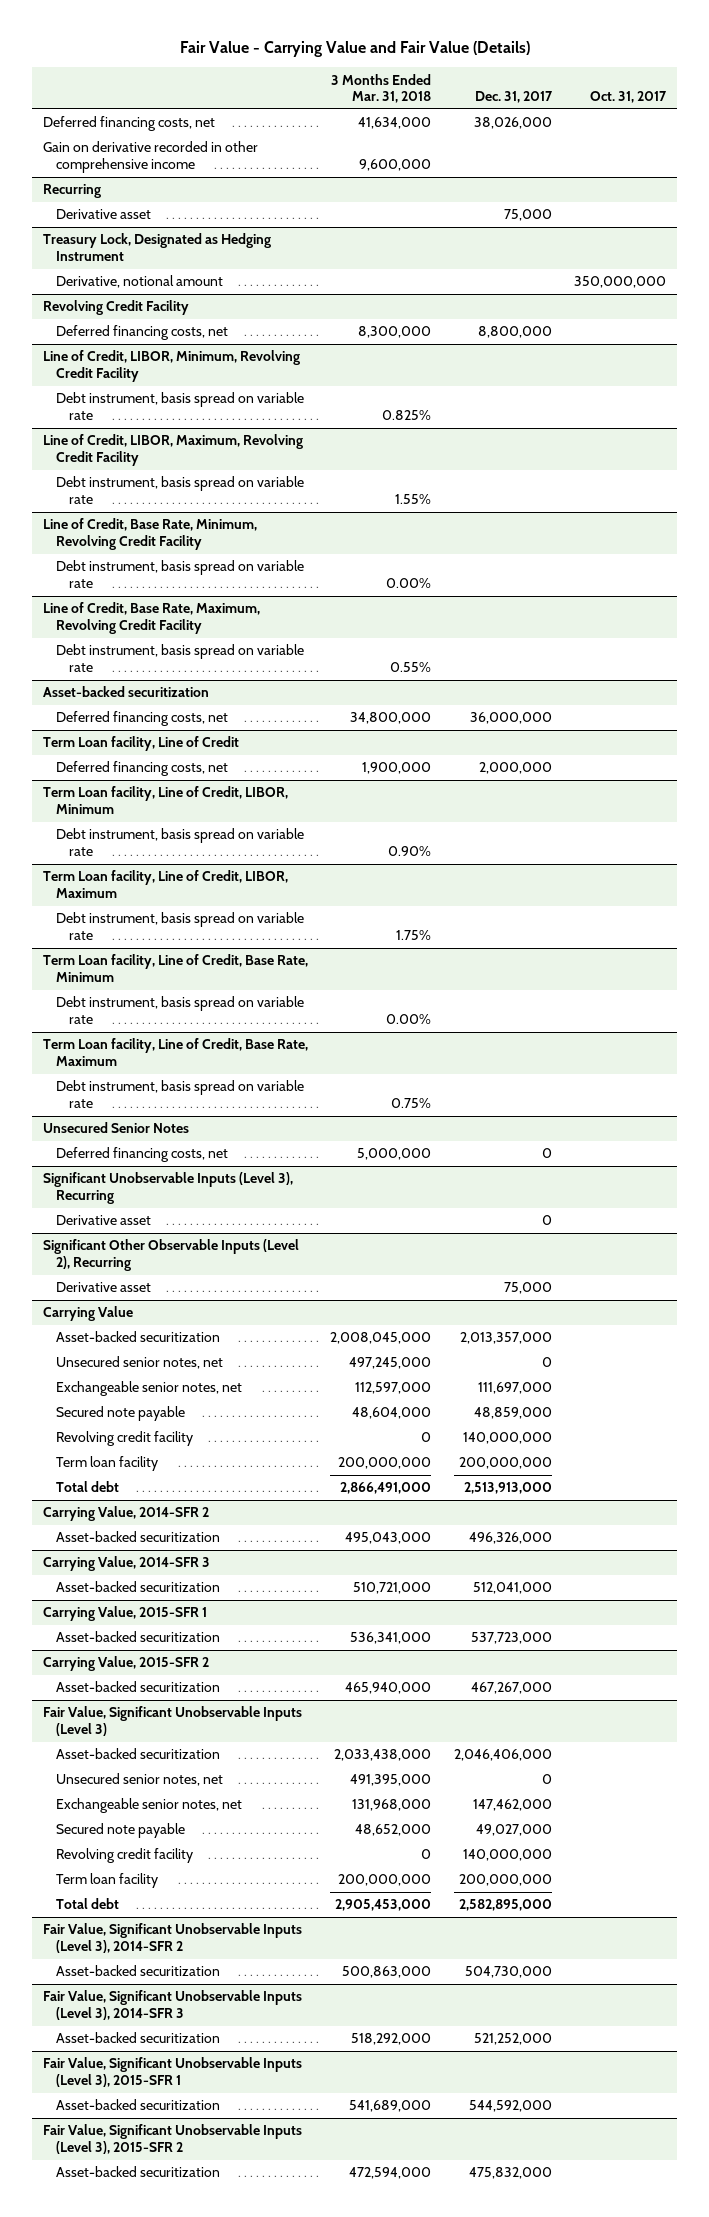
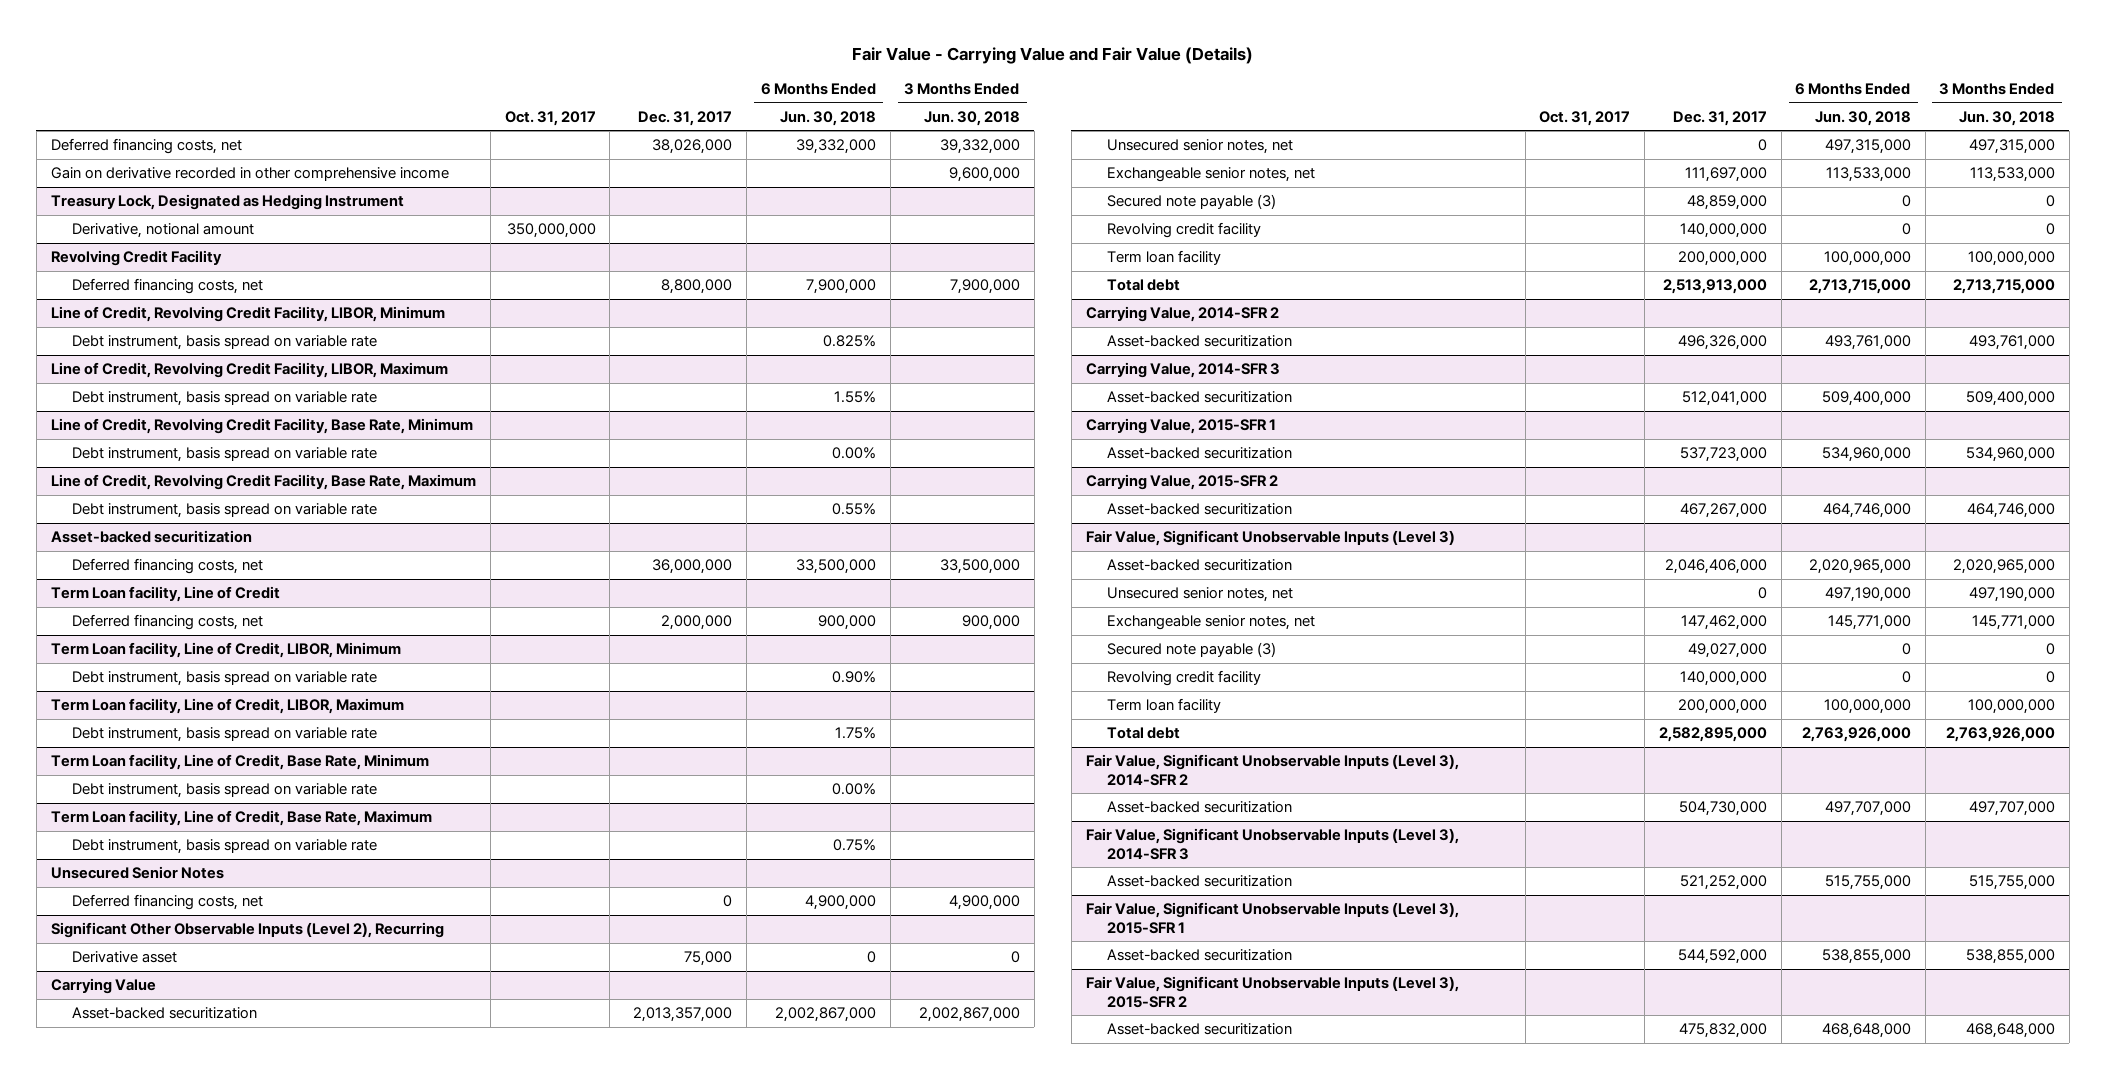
- | 3 Months Ended Mar. 31, 2018 | Dec. 31, 2017 | Oct. 31, 2017
+ | Oct. 31, 2017 | Dec. 31, 2017 | 6 Months Ended Jun. 30, 2018 | 3 Months Ended Jun. 30, 2018
- Recurring
- Derivative asset | | 75,000 |
- Line of Credit, LIBOR, Minimum, Revolving Credit Facility
+ Line of Credit, Revolving Credit Facility, LIBOR, Minimum
- Line of Credit, LIBOR, Maximum, Revolving Credit Facility
+ Line of Credit, Revolving Credit Facility, LIBOR, Maximum
- Line of Credit, Base Rate, Minimum, Revolving Credit Facility
+ Line of Credit, Revolving Credit Facility, Base Rate, Minimum
- Line of Credit, Base Rate, Maximum, Revolving Credit Facility
+ Line of Credit, Revolving Credit Facility, Base Rate, Maximum
- Significant Unobservable Inputs (Level 3), Recurring
- Derivative asset | | 0 |
@ Carrying Value
- Secured note payable | 48,604,000 | 48,859,000 |
+ Secured note payable (3) | | 48,859,000 | 0 | 0
@ Fair Value, Significant Unobservable Inputs (Level 3)
- Secured note payable | 48,652,000 | 49,027,000 |
+ Secured note payable (3) | | 49,027,000 | 0 | 0

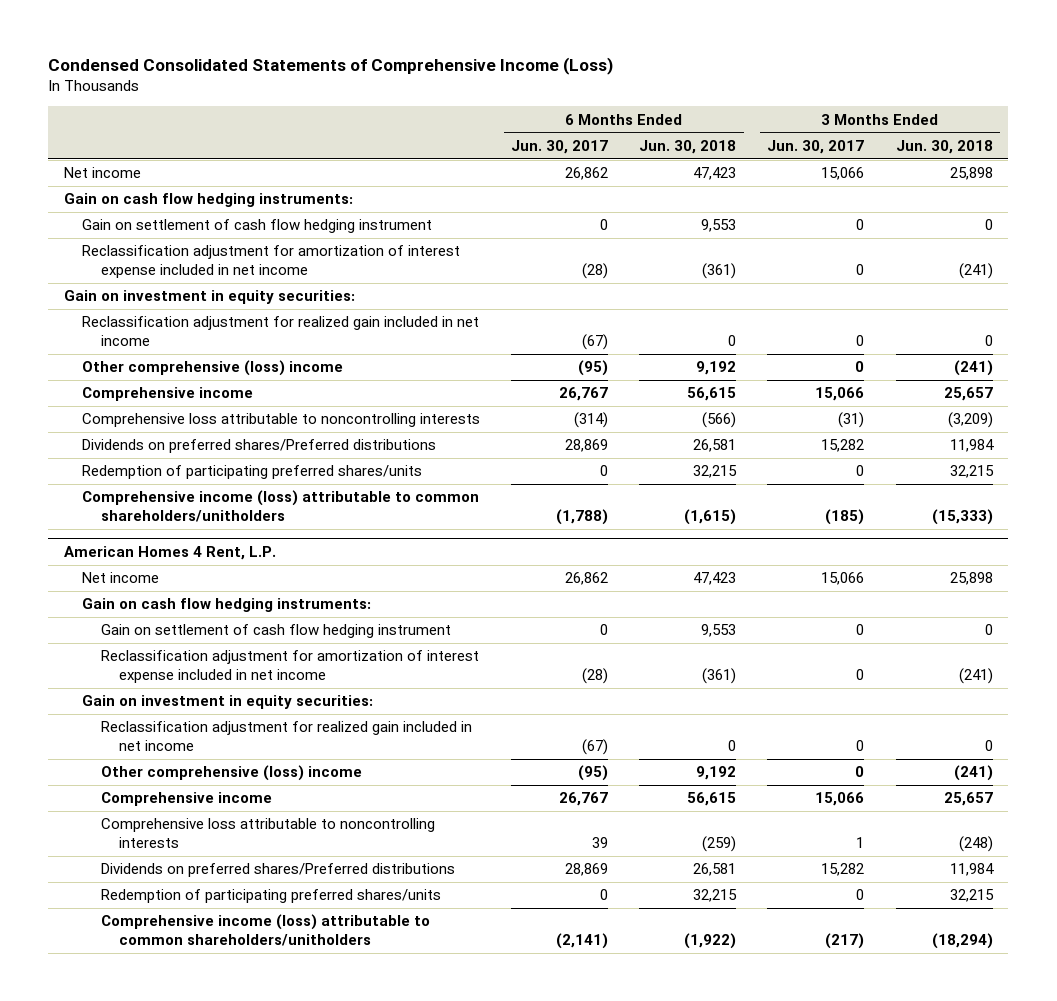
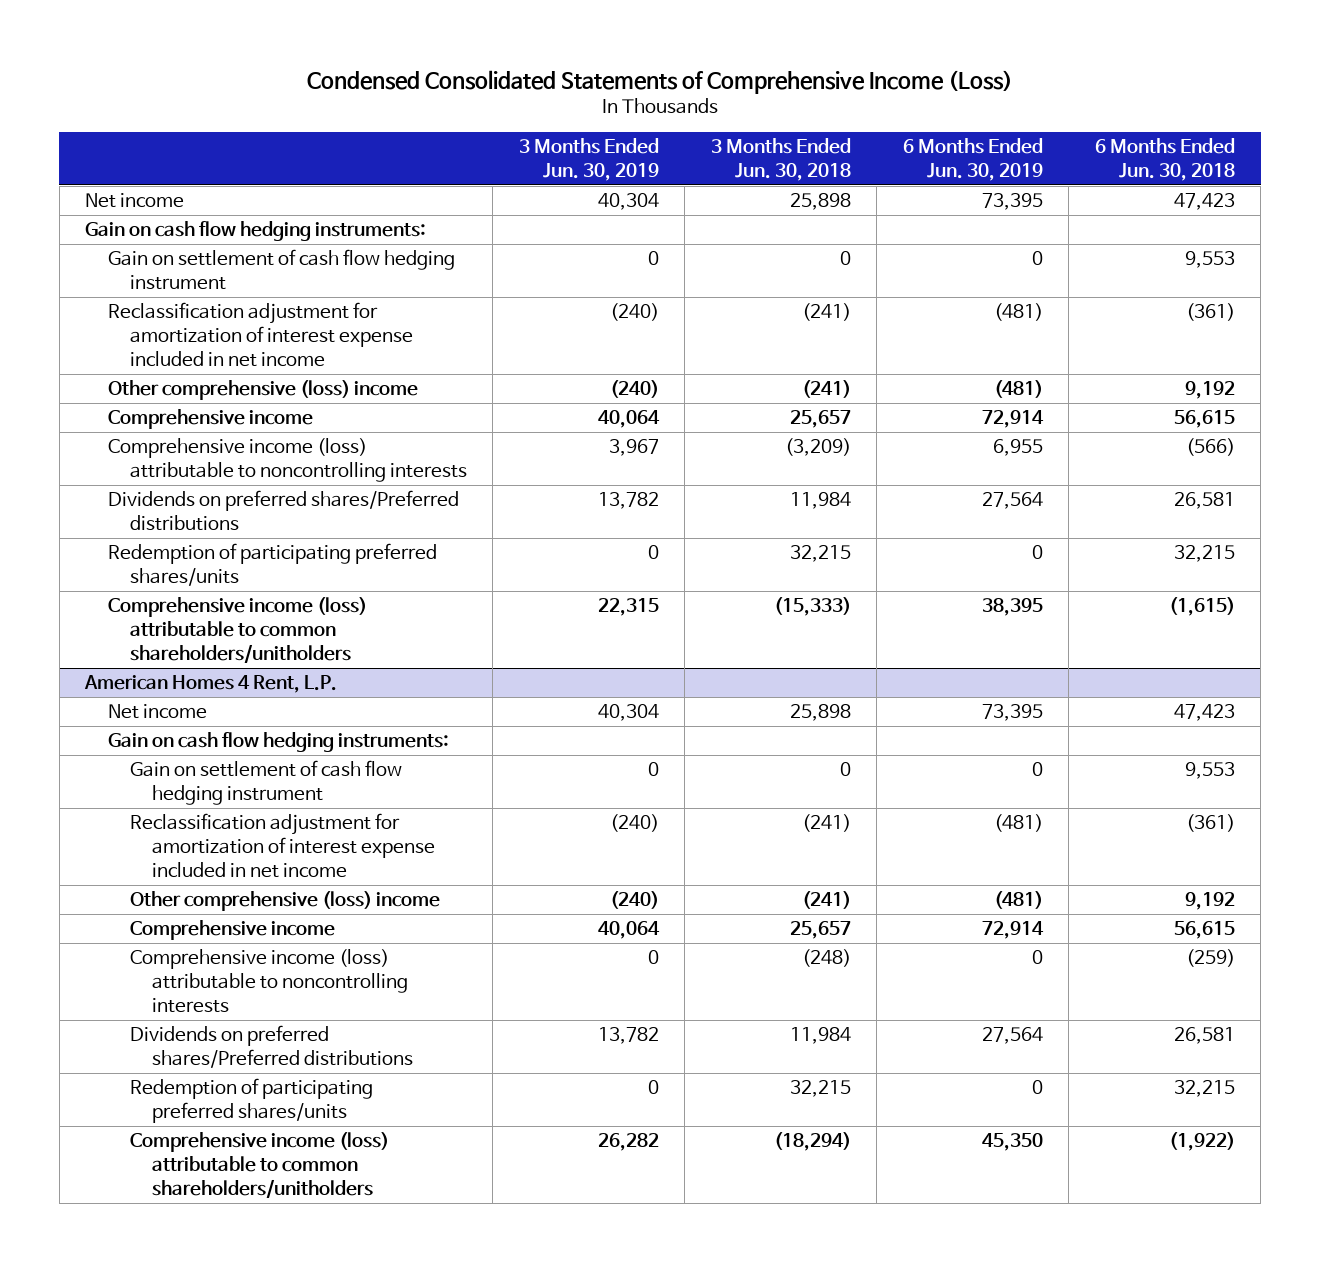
- | 6 Months Ended Jun. 30, 2017 | 6 Months Ended Jun. 30, 2018 | 3 Months Ended Jun. 30, 2017 | 3 Months Ended Jun. 30, 2018
+ | 3 Months Ended Jun. 30, 2019 | 3 Months Ended Jun. 30, 2018 | 6 Months Ended Jun. 30, 2019 | 6 Months Ended Jun. 30, 2018
- Gain on investment in equity securities:
- Reclassification adjustment for realized gain included in net income | (67) | 0 | 0 | 0
- Comprehensive loss attributable to noncontrolling interests | (314) | (566) | (31) | (3,209)
+ Comprehensive income (loss) attributable to noncontrolling interests | 3,967 | (3,209) | 6,955 | (566)
@ American Homes 4 Rent, L.P.
- Gain on investment in equity securities:
- Reclassification adjustment for realized gain included in net income | (67) | 0 | 0 | 0
- Comprehensive loss attributable to noncontrolling interests | 39 | (259) | 1 | (248)
+ Comprehensive income (loss) attributable to noncontrolling interests | 0 | (248) | 0 | (259)

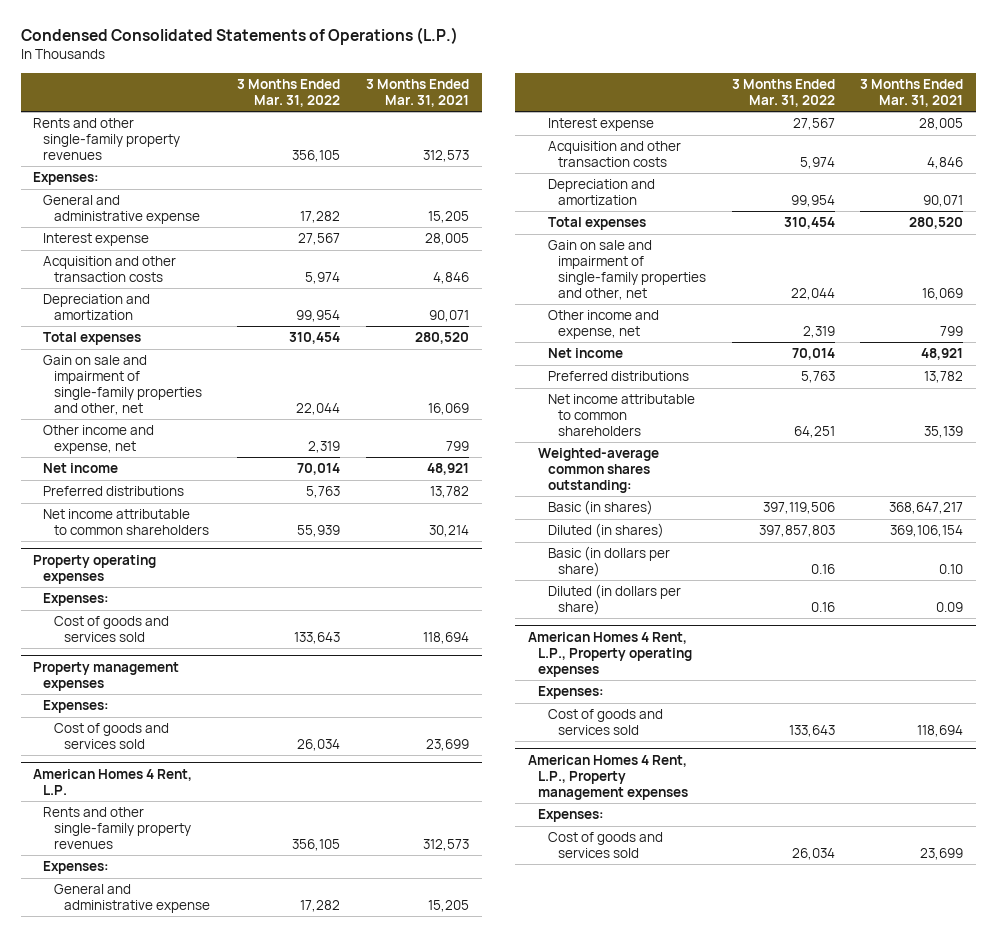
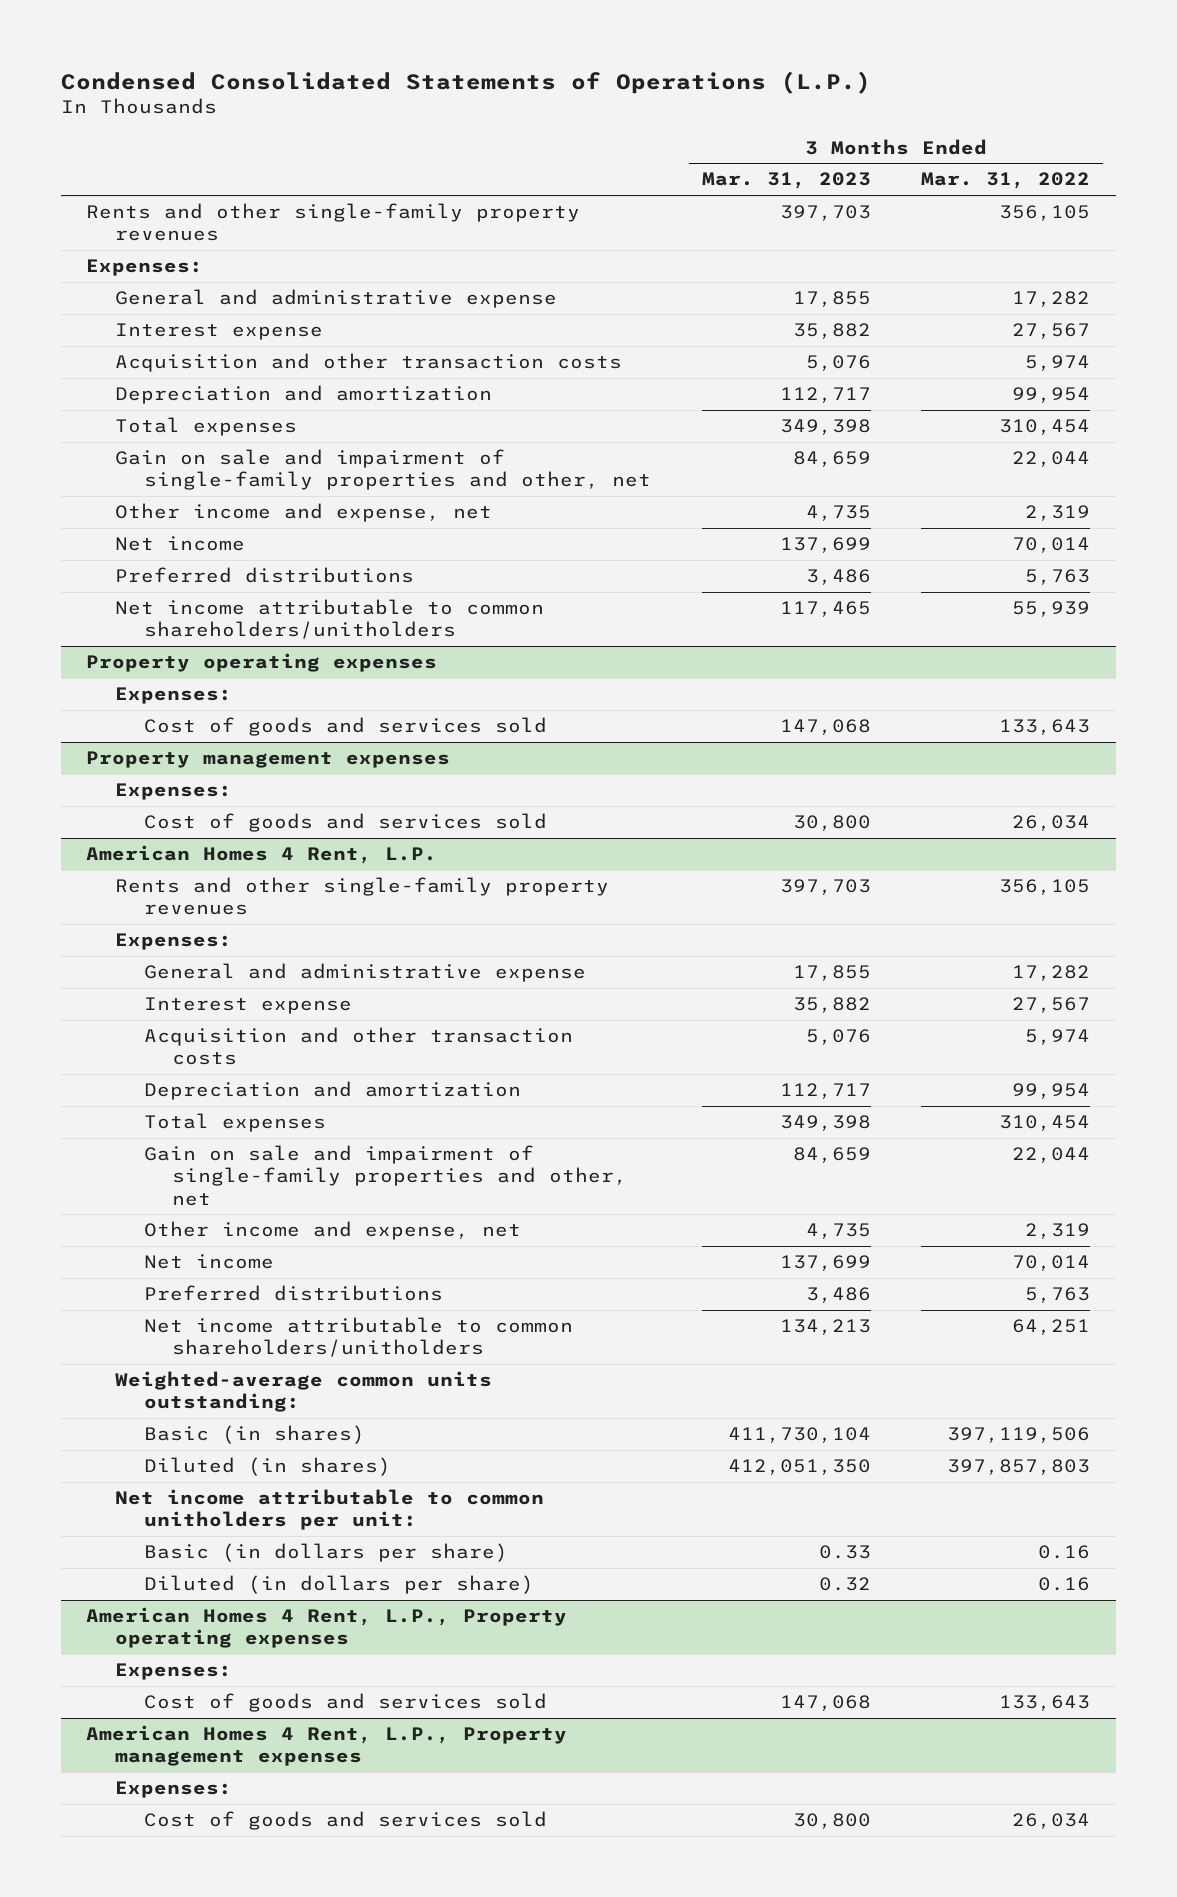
- | 3 Months Ended Mar. 31, 2022 | 3 Months Ended Mar. 31, 2021
+ | 3 Months Ended Mar. 31, 2023 | 3 Months Ended Mar. 31, 2022
- Net income attributable to common shareholders | 55,939 | 30,214
+ Net income attributable to common shareholders/unitholders | 117,465 | 55,939
@ American Homes 4 Rent, L.P.
- Net income attributable to common shareholders | 64,251 | 35,139
- Weighted-average common shares outstanding:
+ Net income attributable to common shareholders/unitholders | 134,213 | 64,251
+ Weighted-average common units outstanding:
+ Net income attributable to common unitholders per unit:

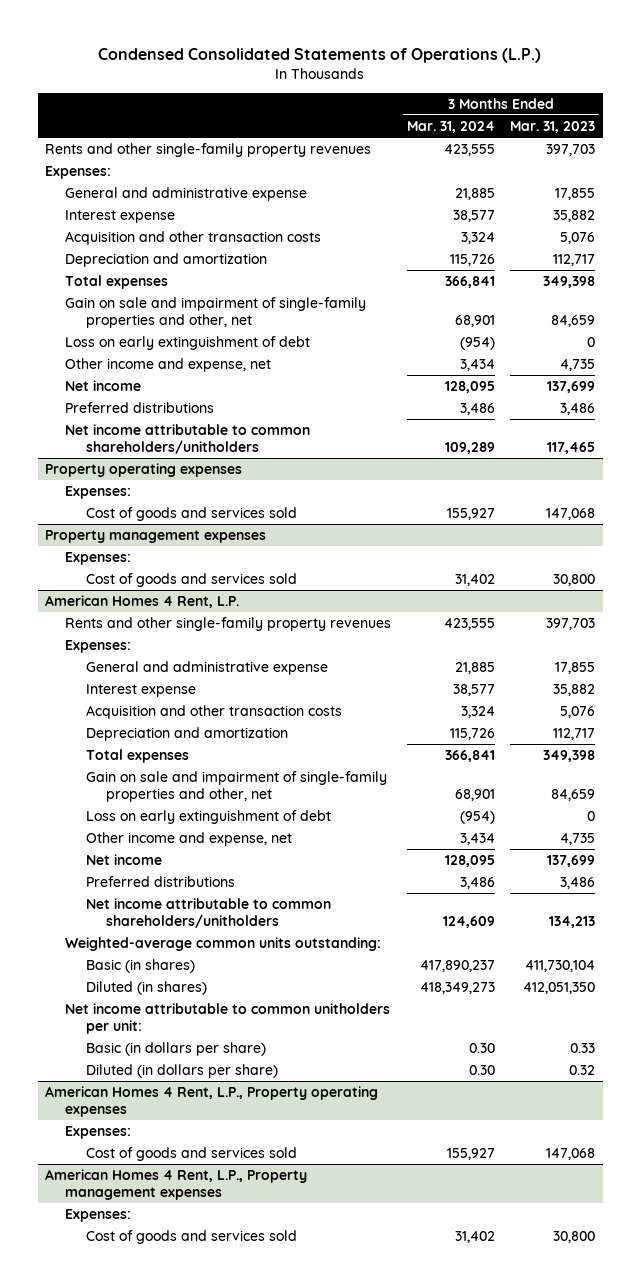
- | 3 Months Ended Mar. 31, 2023 | 3 Months Ended Mar. 31, 2022
+ | 3 Months Ended Mar. 31, 2024 | 3 Months Ended Mar. 31, 2023
+ Loss on early extinguishment of debt | (954) | 0
@ American Homes 4 Rent, L.P.
+ Loss on early extinguishment of debt | (954) | 0

